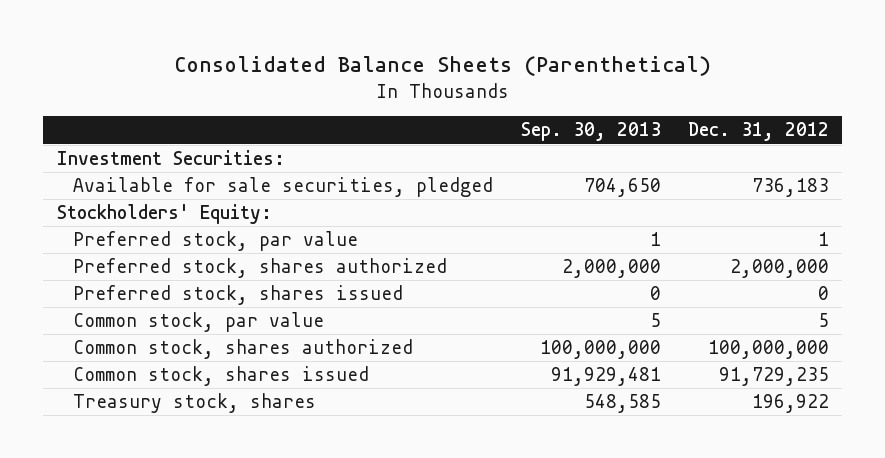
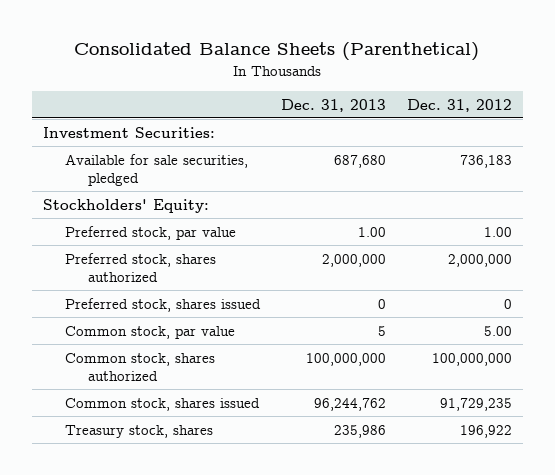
- | Sep. 30, 2013 | Dec. 31, 2012
+ | Dec. 31, 2013 | Dec. 31, 2012
- Preferred stock, par value | 1 | 1
+ Preferred stock, par value | 1.00 | 1.00
- Common stock, par value | 5 | 5
+ Common stock, par value | 5 | 5.00

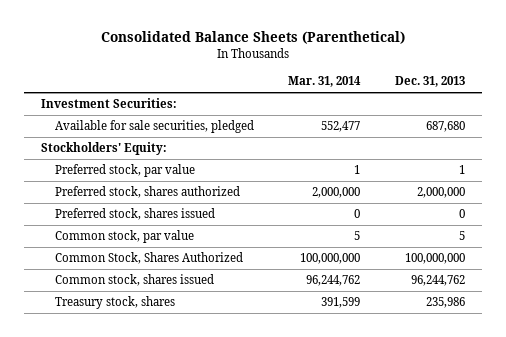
- | Dec. 31, 2013 | Dec. 31, 2012
+ | Mar. 31, 2014 | Dec. 31, 2013
- Preferred stock, par value | 1.00 | 1.00
+ Preferred stock, par value | 1 | 1
- Common stock, shares authorized | 100,000,000 | 100,000,000
+ Common Stock, Shares Authorized | 100,000,000 | 100,000,000

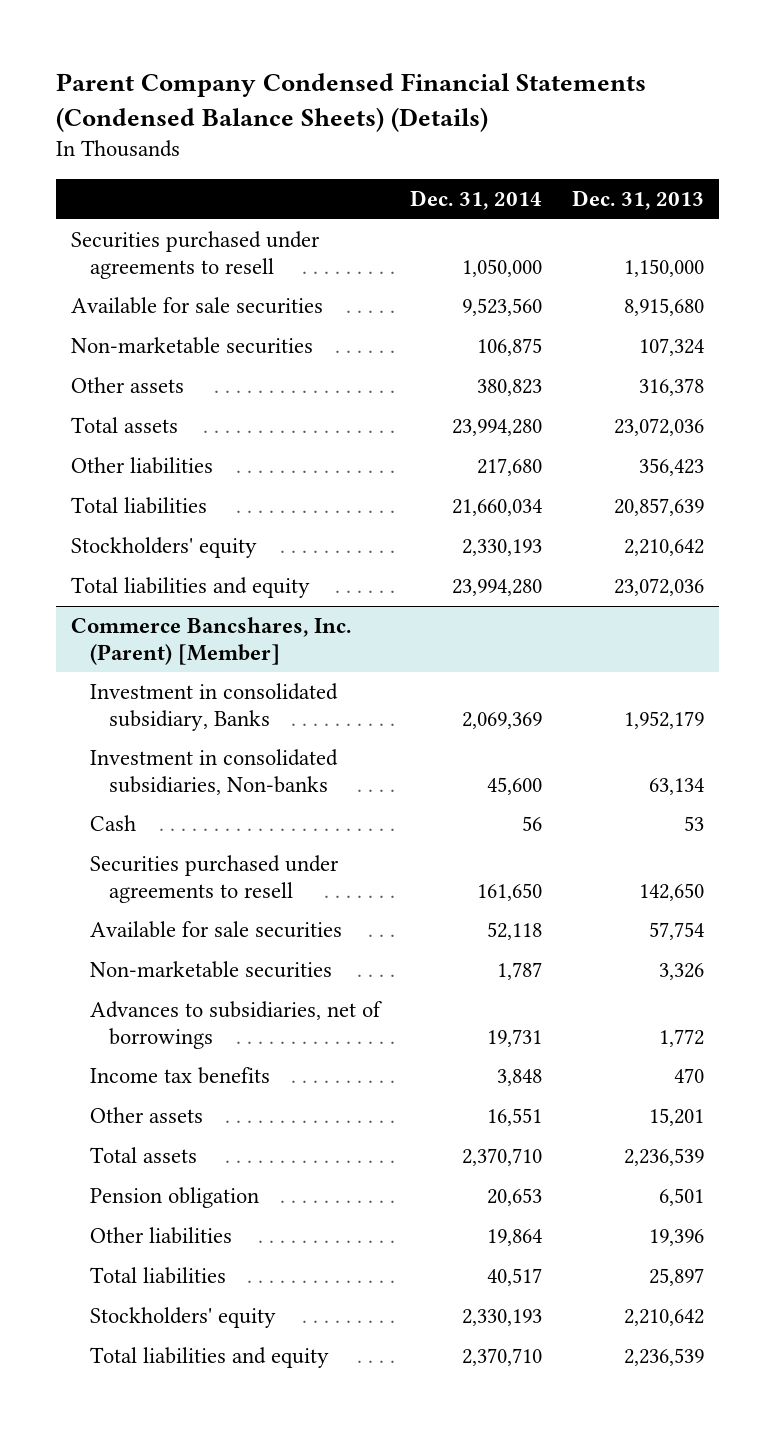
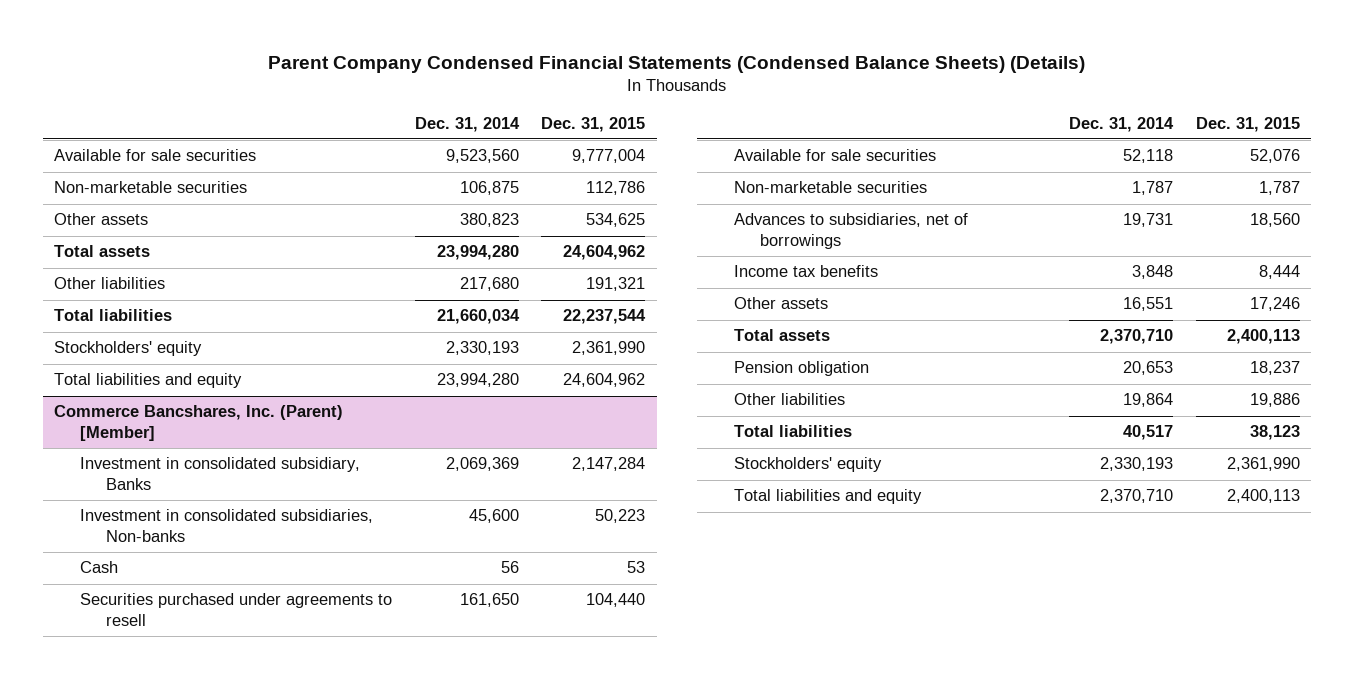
- | Dec. 31, 2014 | Dec. 31, 2013
+ | Dec. 31, 2014 | Dec. 31, 2015
- Securities purchased under agreements to resell | 1,050,000 | 1,150,000

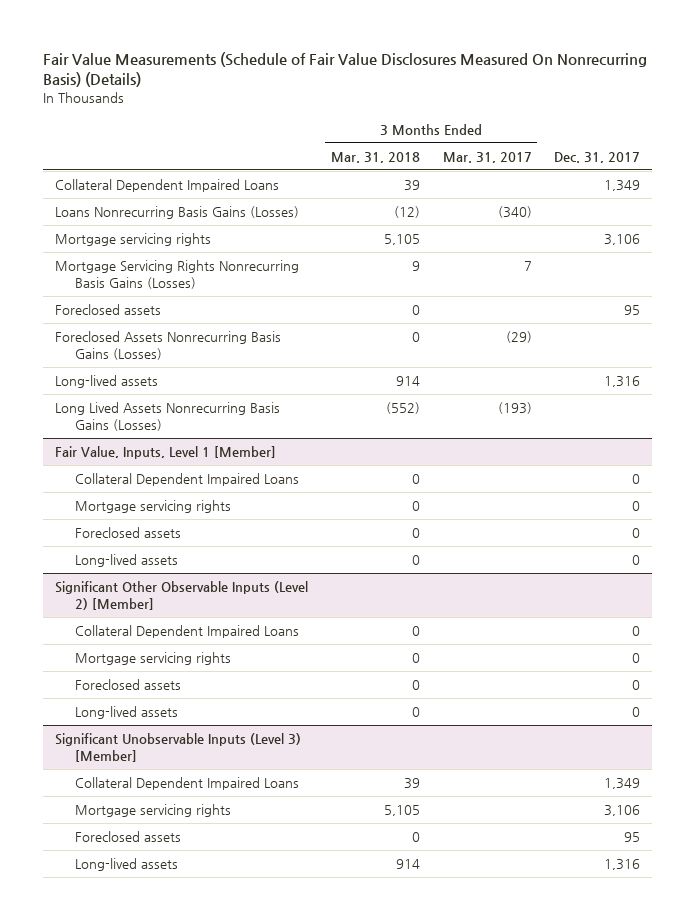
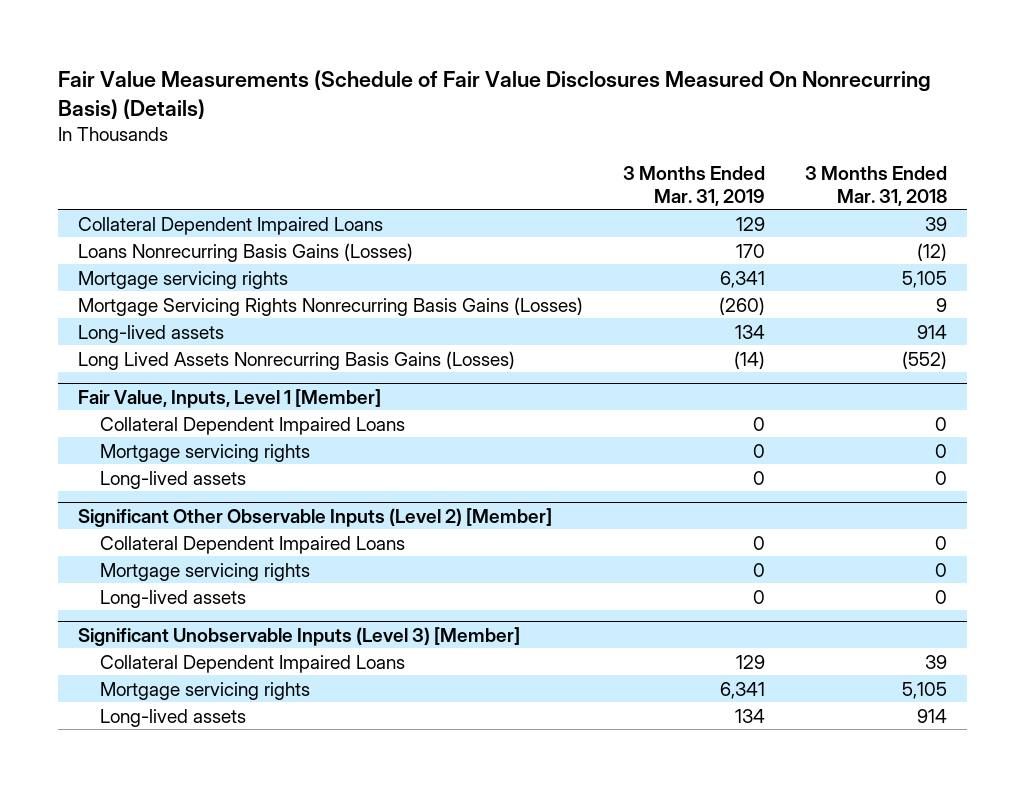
- | 3 Months Ended Mar. 31, 2018 | 3 Months Ended Mar. 31, 2017 | Dec. 31, 2017
+ | 3 Months Ended Mar. 31, 2019 | 3 Months Ended Mar. 31, 2018
- Foreclosed assets | 0 | | 95
- Foreclosed Assets Nonrecurring Basis Gains (Losses) | 0 | (29) |
@ Fair Value, Inputs, Level 1 [Member]
- Foreclosed assets | 0 | | 0
@ Significant Other Observable Inputs (Level 2) [Member]
- Foreclosed assets | 0 | | 0
@ Significant Unobservable Inputs (Level 3) [Member]
- Foreclosed assets | 0 | | 95

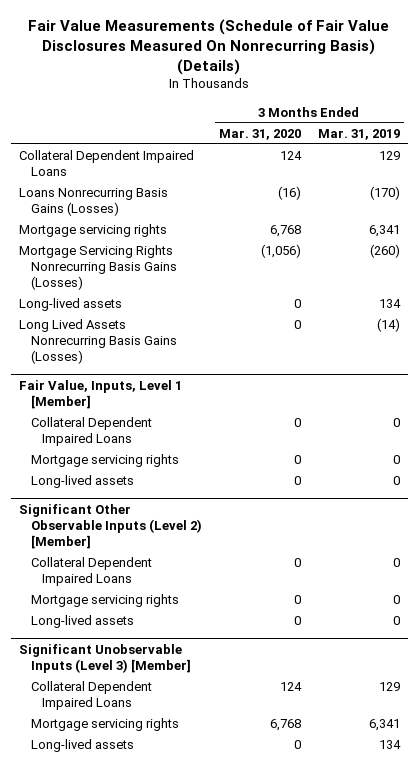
- | 3 Months Ended Mar. 31, 2019 | 3 Months Ended Mar. 31, 2018
+ | 3 Months Ended Mar. 31, 2020 | 3 Months Ended Mar. 31, 2019
- Loans Nonrecurring Basis Gains (Losses) | 170 | (12)
+ Loans Nonrecurring Basis Gains (Losses) | (16) | (170)

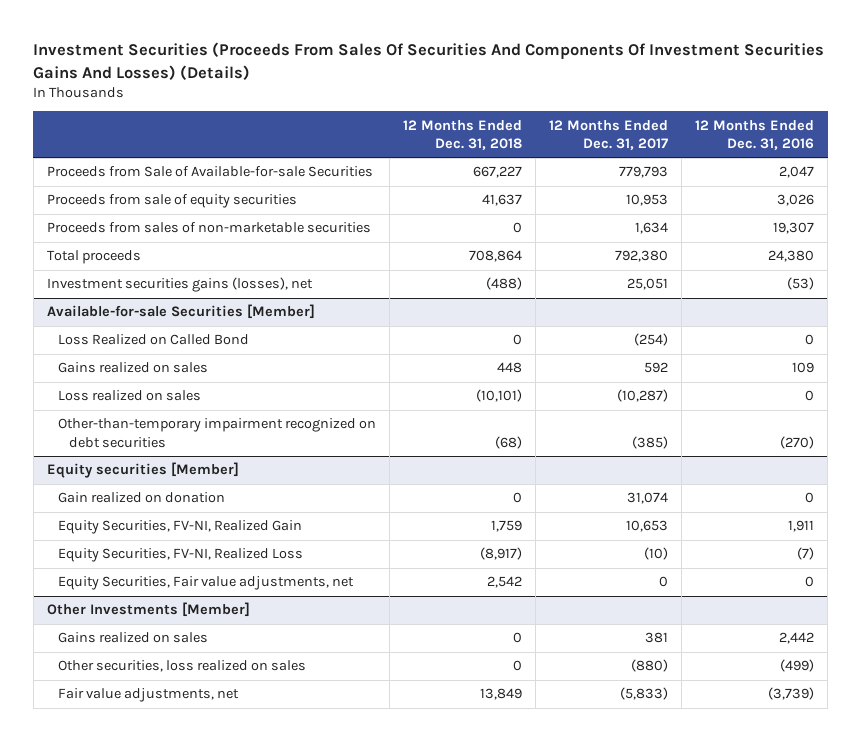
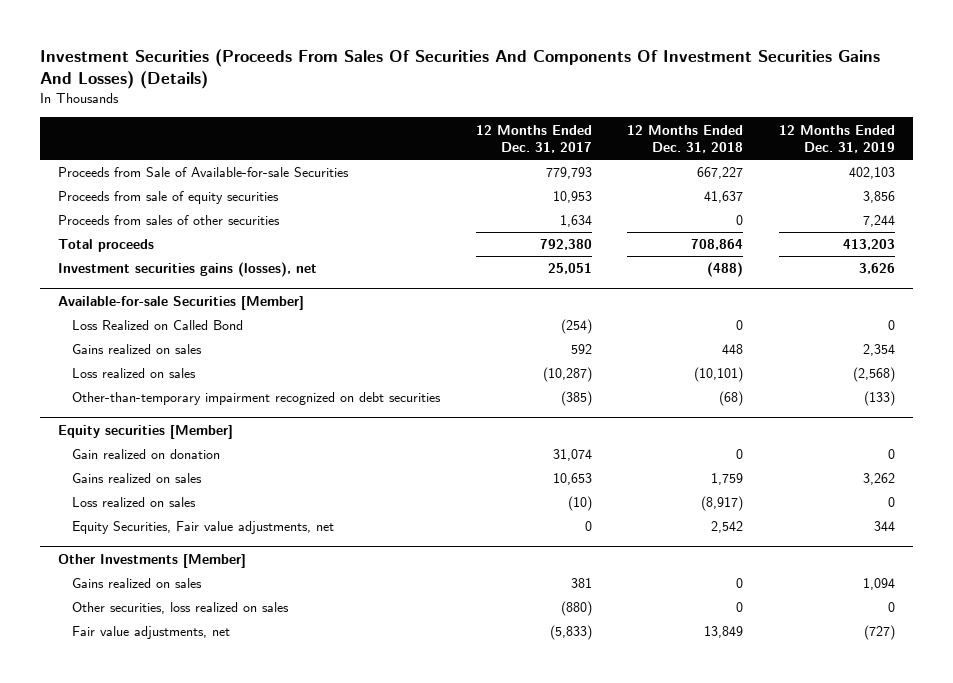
- | 12 Months Ended Dec. 31, 2018 | 12 Months Ended Dec. 31, 2017 | 12 Months Ended Dec. 31, 2016
+ | 12 Months Ended Dec. 31, 2017 | 12 Months Ended Dec. 31, 2018 | 12 Months Ended Dec. 31, 2019
- Proceeds from sales of non-marketable securities | 0 | 1,634 | 19,307
+ Proceeds from sales of other securities | 1,634 | 0 | 7,244
@ Equity securities [Member]
- Equity Securities, FV-NI, Realized Gain | 1,759 | 10,653 | 1,911
- Equity Securities, FV-NI, Realized Loss | (8,917) | (10) | (7)
+ Gains realized on sales | 10,653 | 1,759 | 3,262
+ Loss realized on sales | (10) | (8,917) | 0

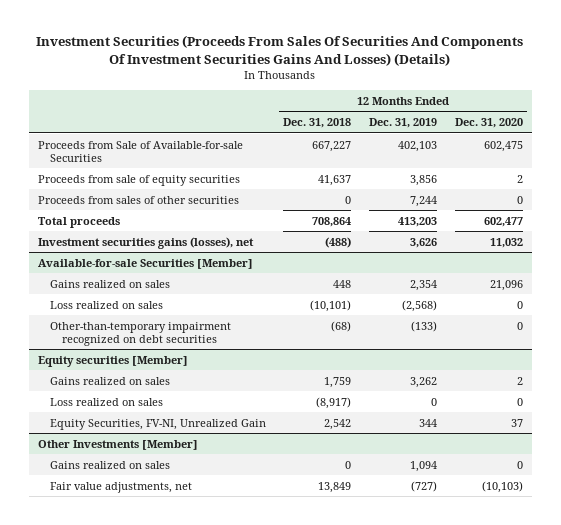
- | 12 Months Ended Dec. 31, 2017 | 12 Months Ended Dec. 31, 2018 | 12 Months Ended Dec. 31, 2019
+ | 12 Months Ended Dec. 31, 2018 | 12 Months Ended Dec. 31, 2019 | 12 Months Ended Dec. 31, 2020
@ Available-for-sale Securities [Member]
- Loss Realized on Called Bond | (254) | 0 | 0
@ Equity securities [Member]
- Gain realized on donation | 31,074 | 0 | 0
- Equity Securities, Fair value adjustments, net | 0 | 2,542 | 344
+ Equity Securities, FV-NI, Unrealized Gain | 2,542 | 344 | 37
@ Other Investments [Member]
- Other securities, loss realized on sales | (880) | 0 | 0

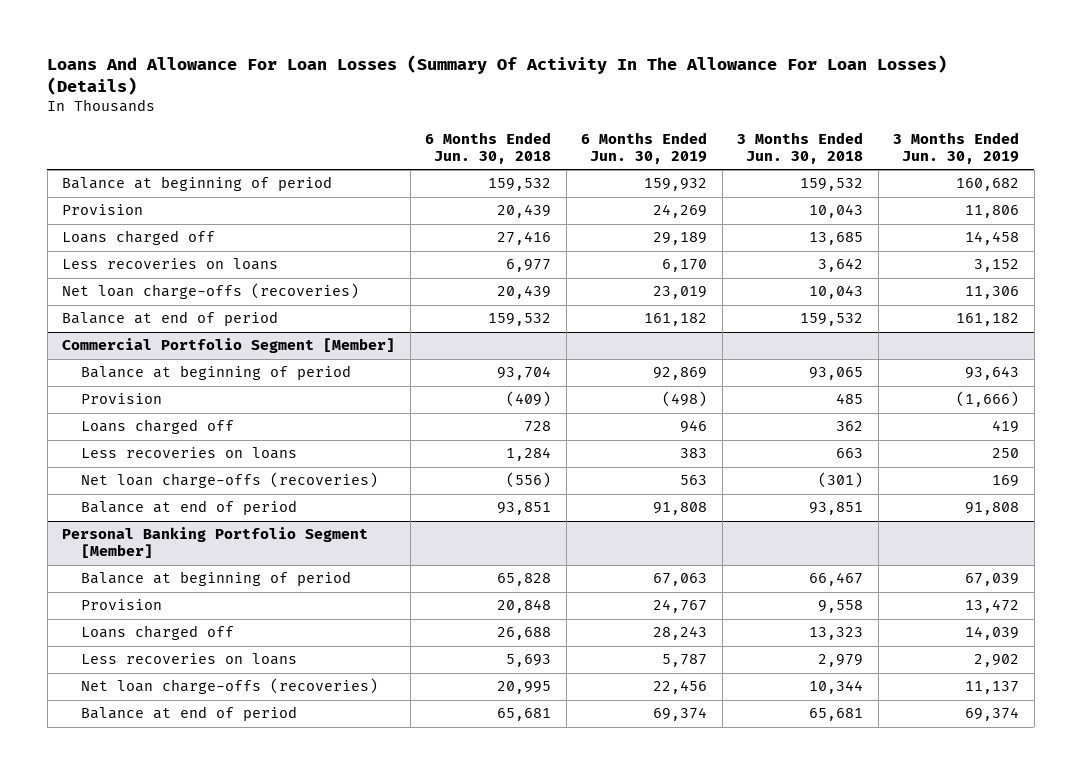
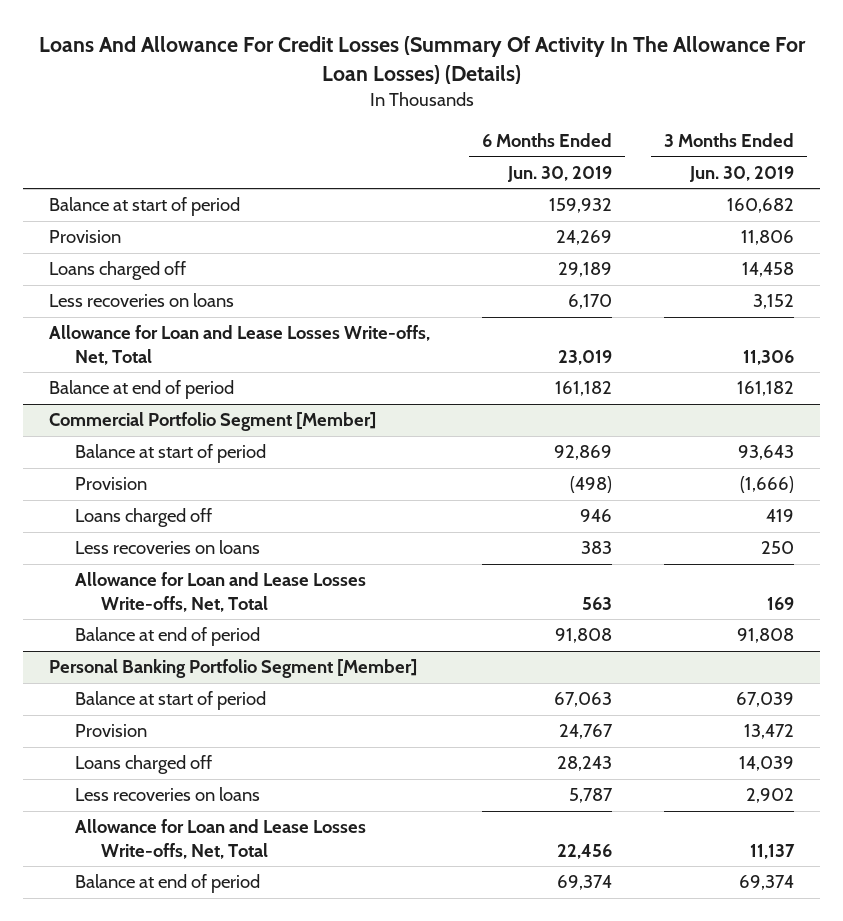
- Loans And Allowance For Loan Losses (Summary Of Activity In The Allowance For Loan Losses) (Details)
+ Loans And Allowance For Credit Losses (Summary Of Activity In The Allowance For Loan Losses) (Details)
- | 6 Months Ended Jun. 30, 2018 | 6 Months Ended Jun. 30, 2019 | 3 Months Ended Jun. 30, 2018 | 3 Months Ended Jun. 30, 2019
+ | 6 Months Ended Jun. 30, 2019 | 3 Months Ended Jun. 30, 2019
- Balance at beginning of period | 159,532 | 159,932 | 159,532 | 160,682
+ Balance at start of period | 159,932 | 160,682
- Net loan charge-offs (recoveries) | 20,439 | 23,019 | 10,043 | 11,306
+ Allowance for Loan and Lease Losses Write-offs, Net, Total | 23,019 | 11,306
@ Commercial Portfolio Segment [Member]
- Balance at beginning of period | 93,704 | 92,869 | 93,065 | 93,643
+ Balance at start of period | 92,869 | 93,643
- Net loan charge-offs (recoveries) | (556) | 563 | (301) | 169
+ Allowance for Loan and Lease Losses Write-offs, Net, Total | 563 | 169
@ Personal Banking Portfolio Segment [Member]
- Balance at beginning of period | 65,828 | 67,063 | 66,467 | 67,039
+ Balance at start of period | 67,063 | 67,039
- Net loan charge-offs (recoveries) | 20,995 | 22,456 | 10,344 | 11,137
+ Allowance for Loan and Lease Losses Write-offs, Net, Total | 22,456 | 11,137

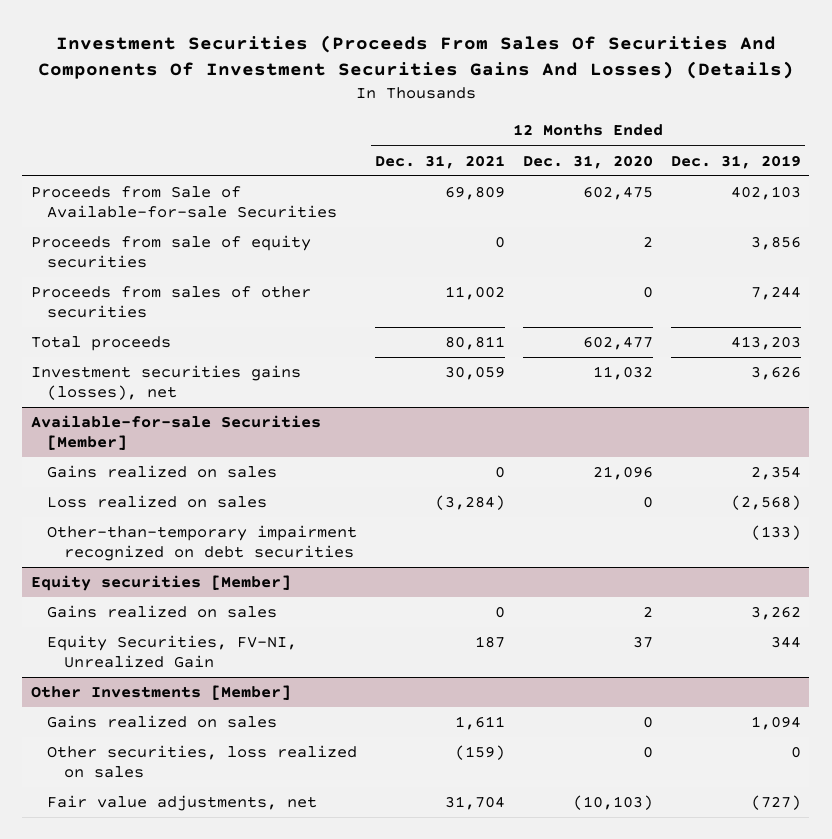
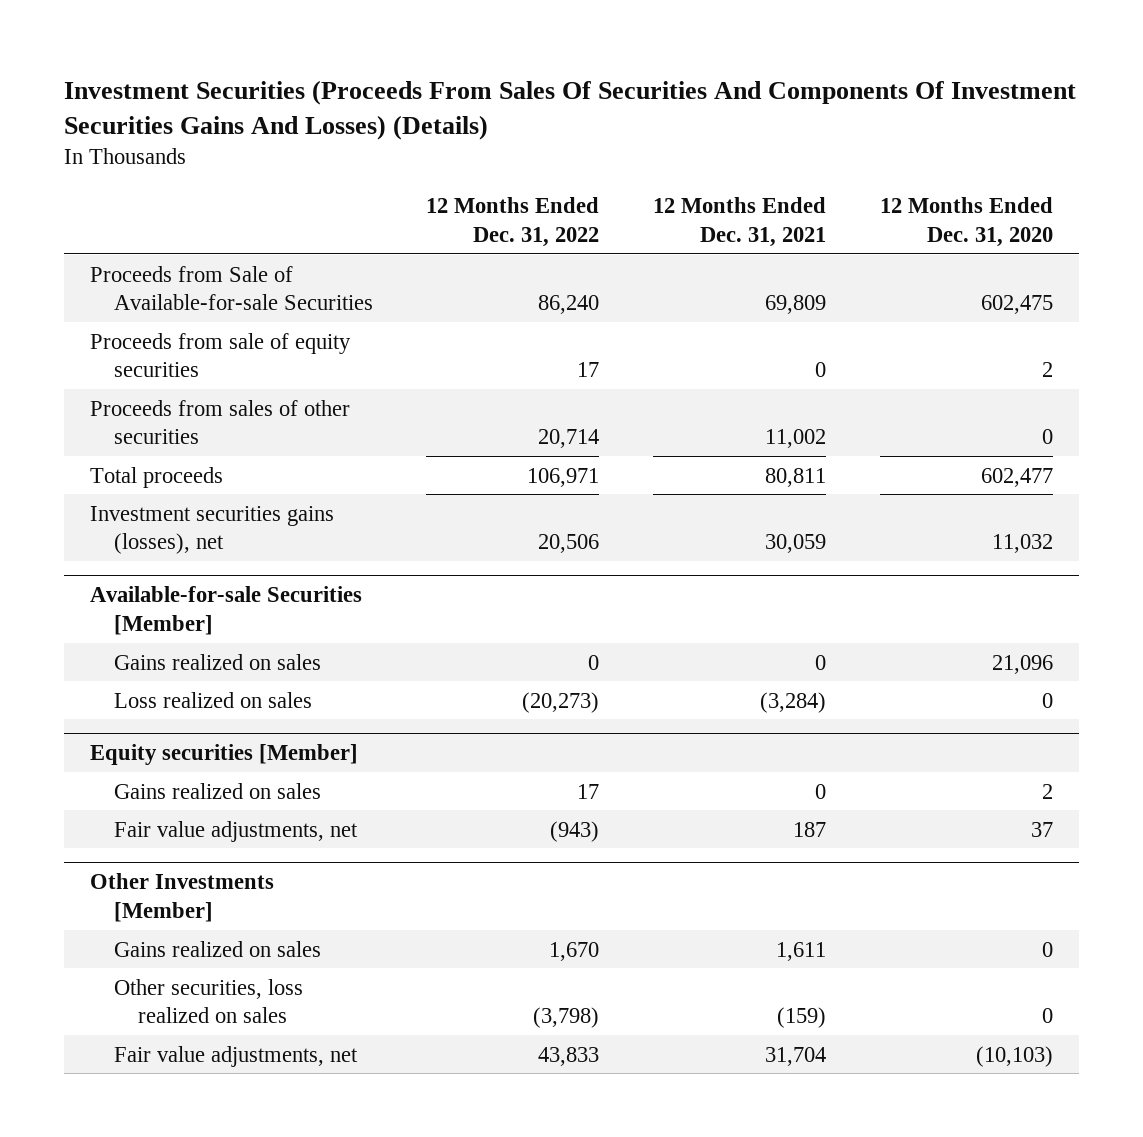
- | 12 Months Ended Dec. 31, 2021 | 12 Months Ended Dec. 31, 2020 | 12 Months Ended Dec. 31, 2019
+ | 12 Months Ended Dec. 31, 2022 | 12 Months Ended Dec. 31, 2021 | 12 Months Ended Dec. 31, 2020
@ Available-for-sale Securities [Member]
- Other-than-temporary impairment recognized on debt securities | | | (133)
@ Equity securities [Member]
- Equity Securities, FV-NI, Unrealized Gain | 187 | 37 | 344
+ Fair value adjustments, net | (943) | 187 | 37

